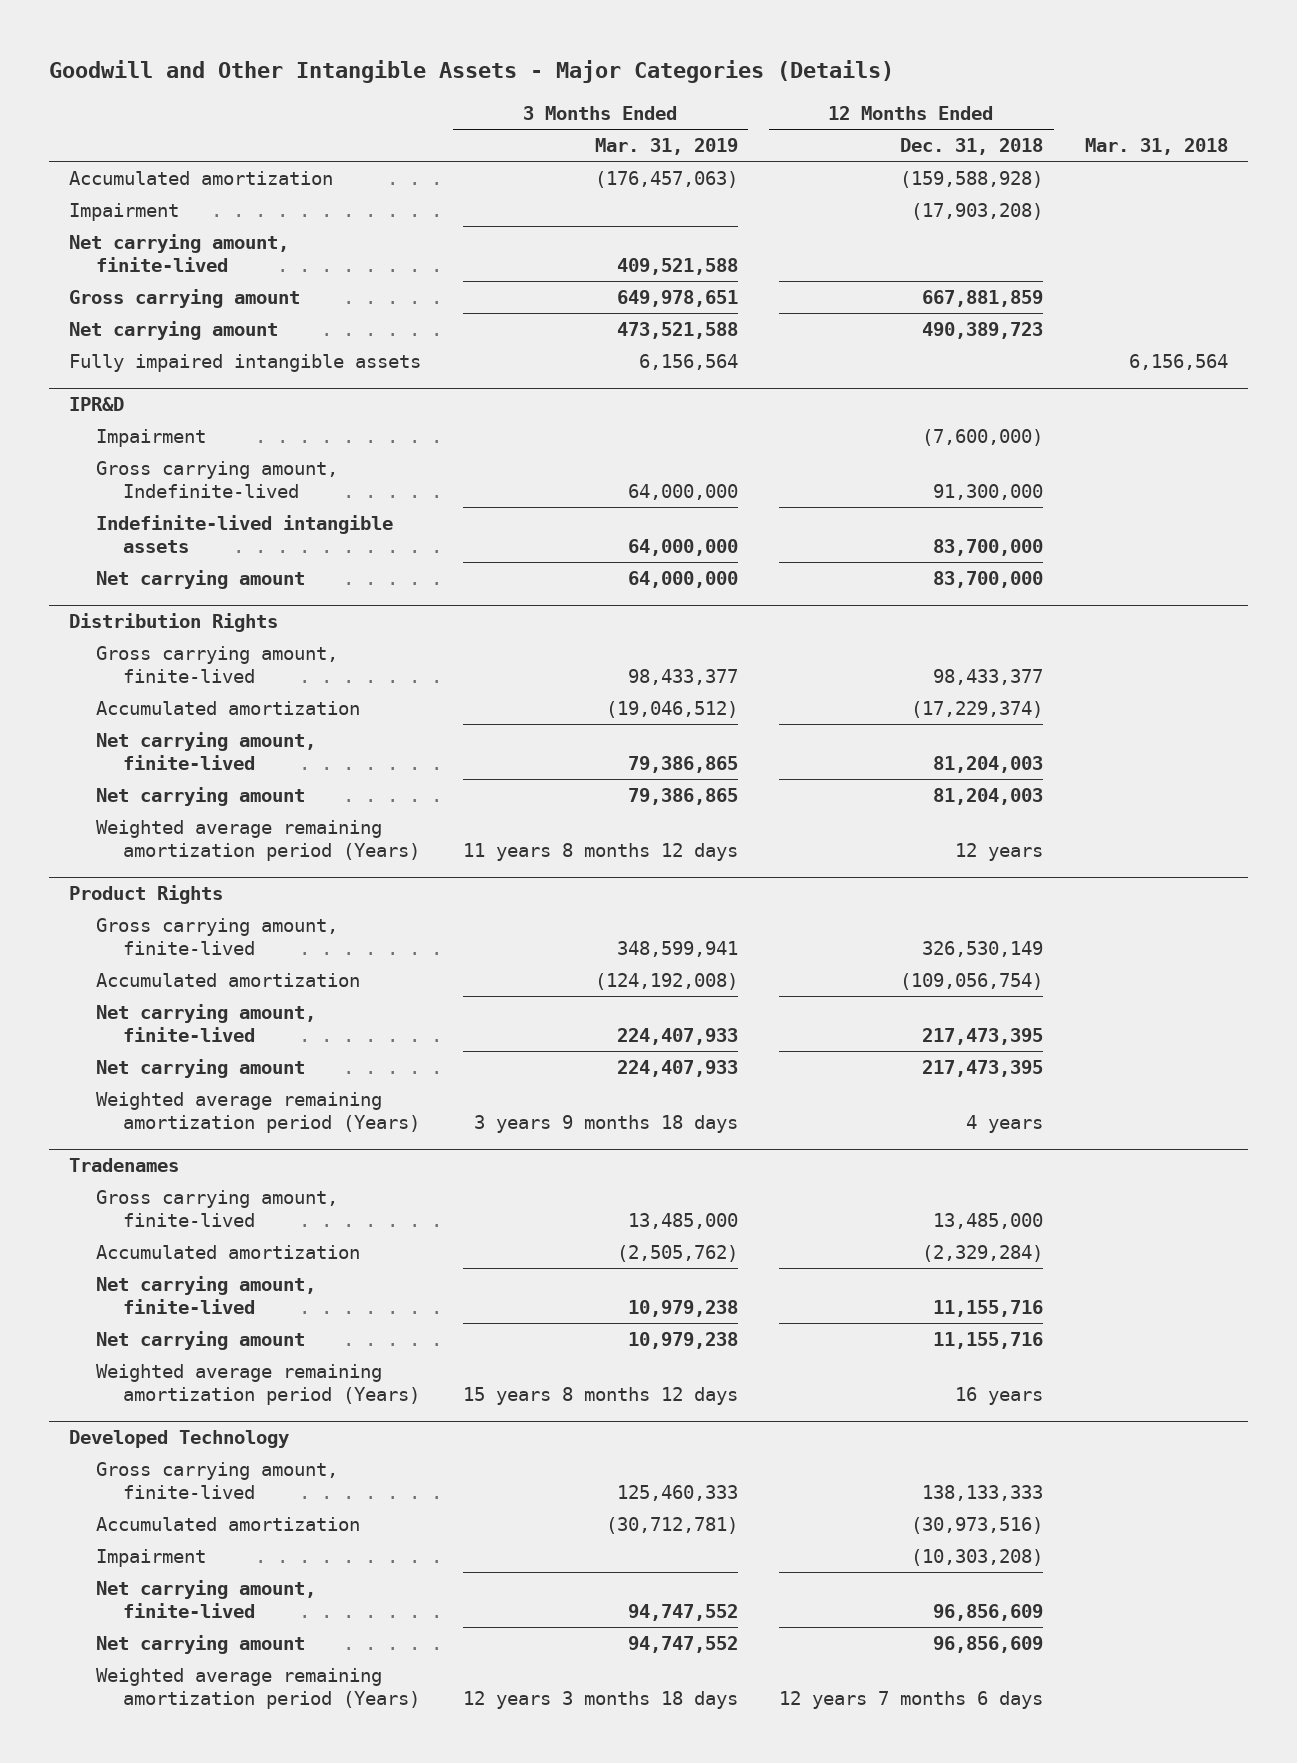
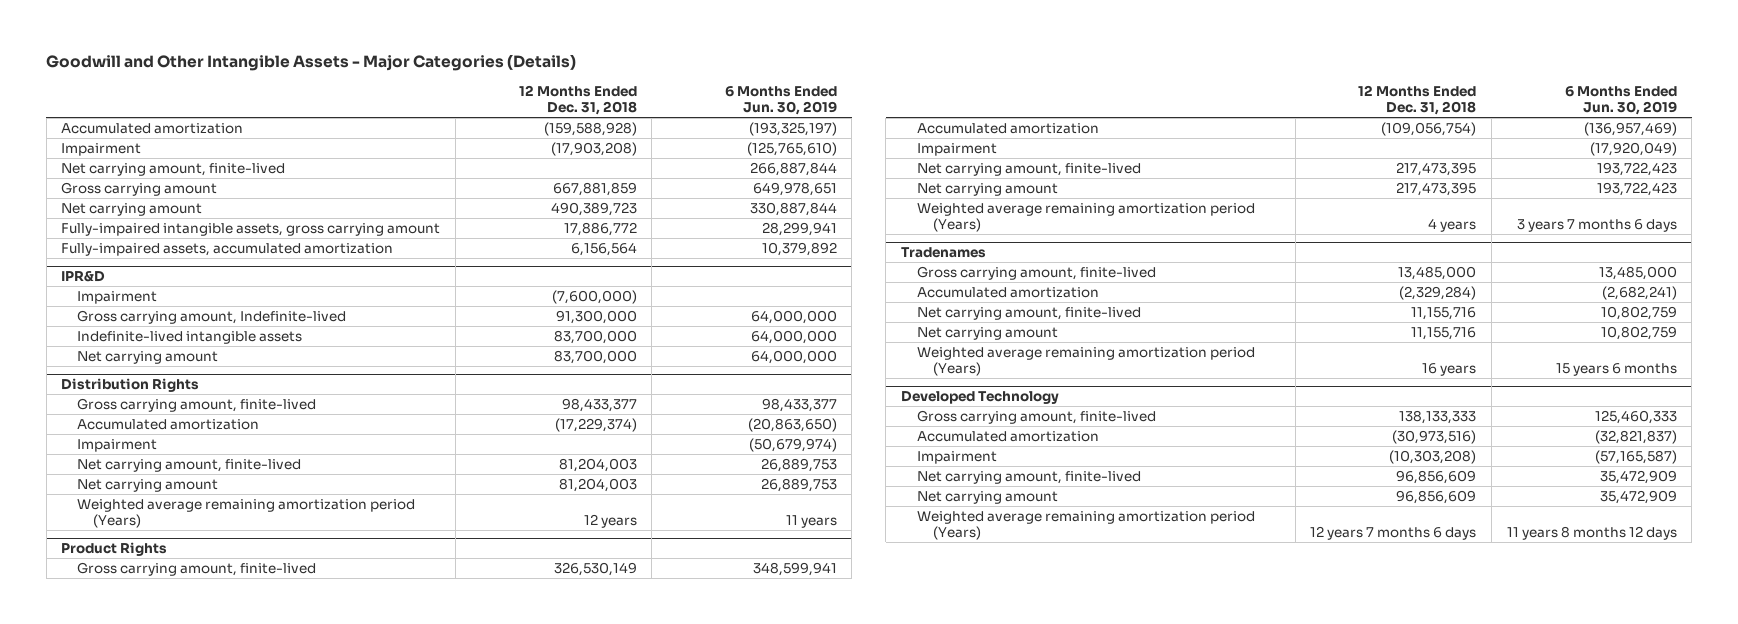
- | 3 Months Ended Mar. 31, 2019 | 12 Months Ended Dec. 31, 2018 | Mar. 31, 2018
+ | 12 Months Ended Dec. 31, 2018 | 6 Months Ended Jun. 30, 2019
- Fully impaired intangible assets | 6,156,564 | | 6,156,564
+ Fully-impaired intangible assets, gross carrying amount | 17,886,772 | 28,299,941
+ Fully-impaired assets, accumulated amortization | 6,156,564 | 10,379,892
@ Distribution Rights
+ Impairment | | (50,679,974)
@ Product Rights
+ Impairment | | (17,920,049)

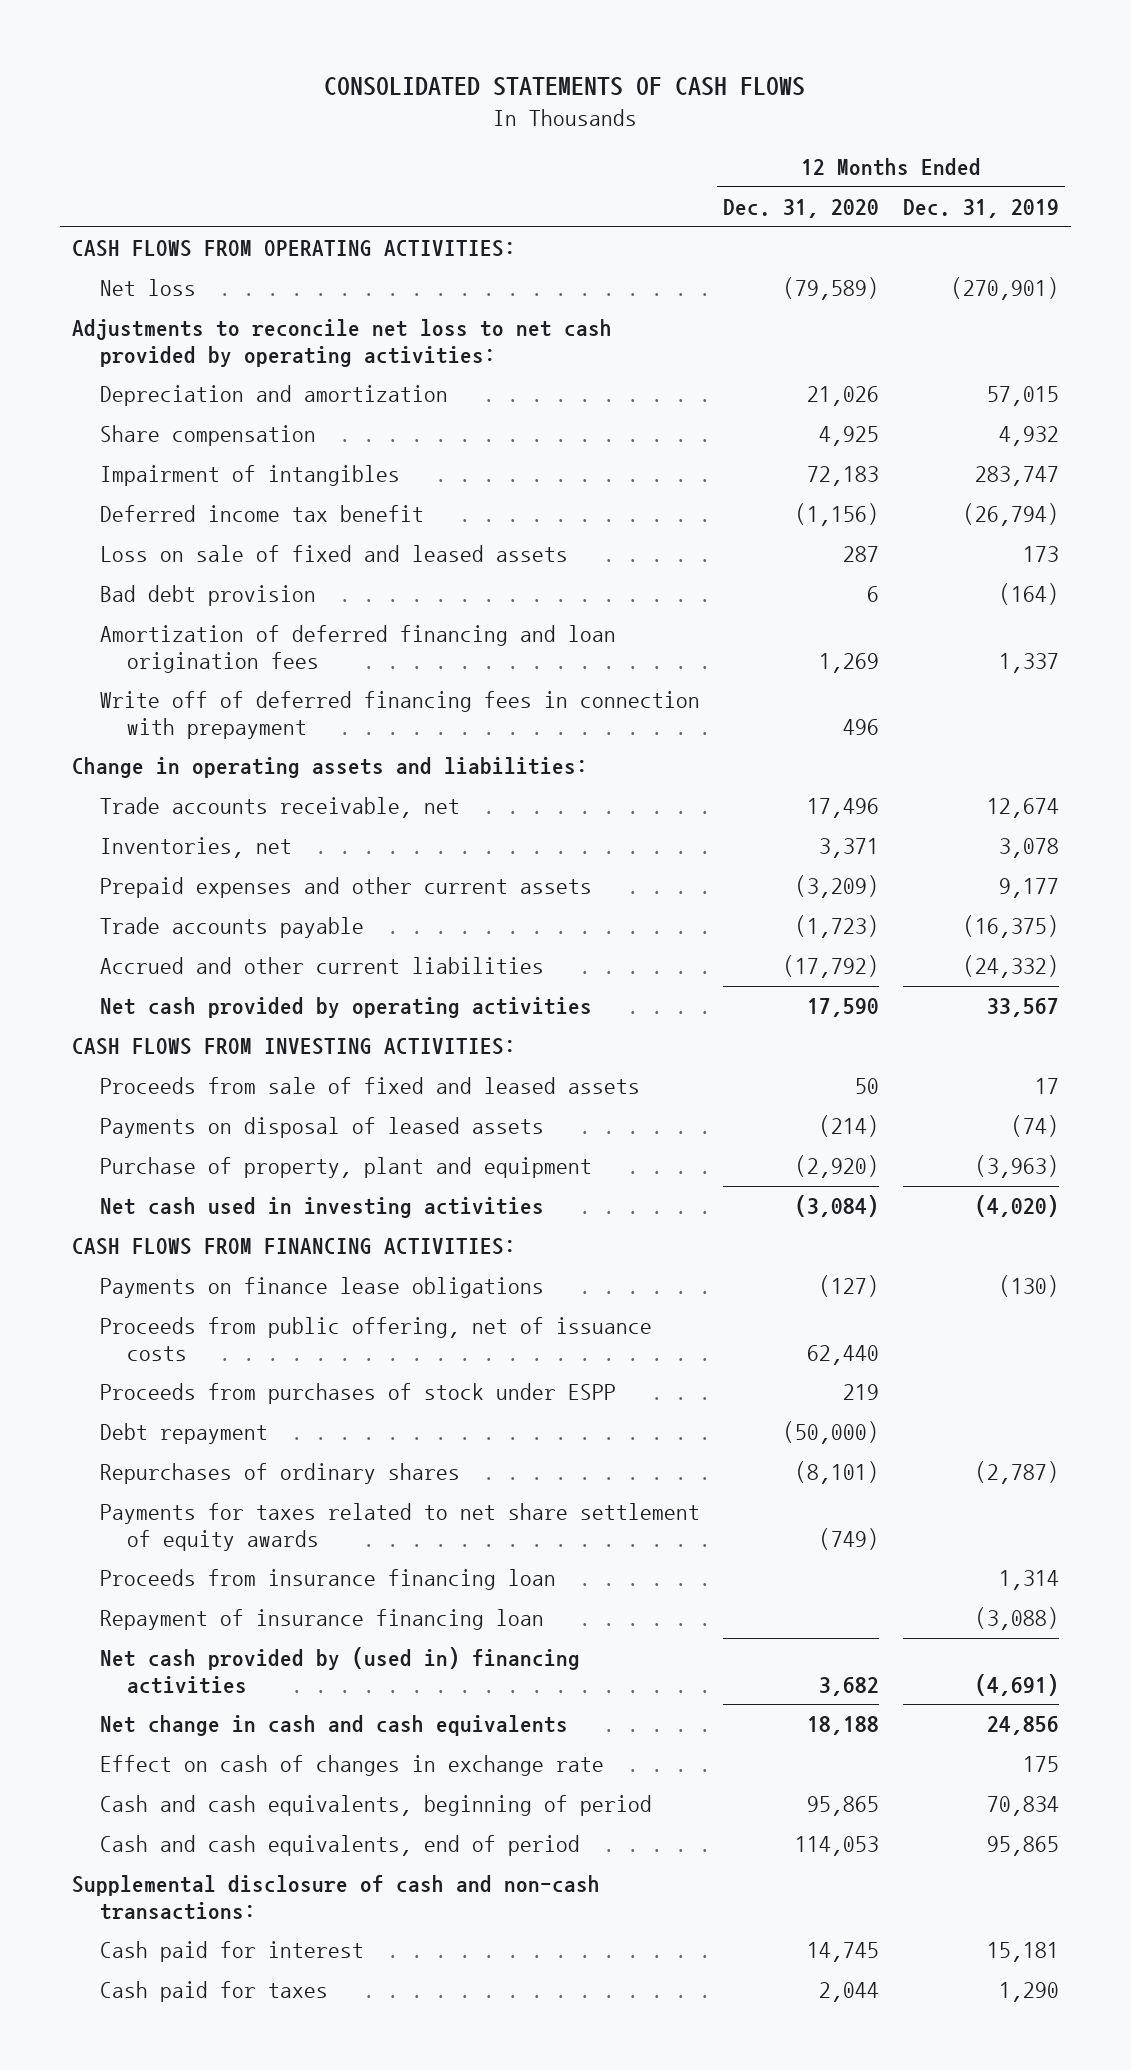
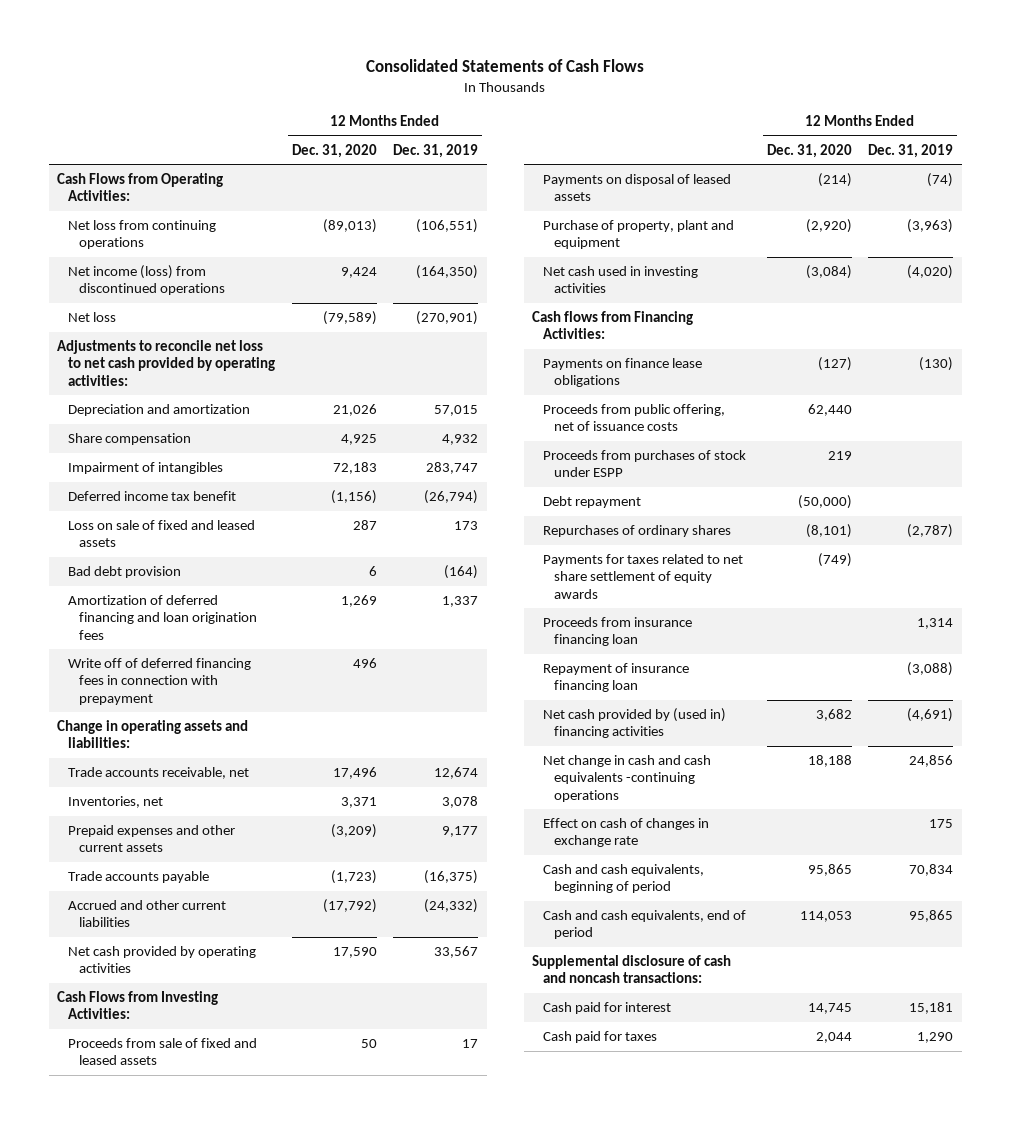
- CONSOLIDATED STATEMENTS OF CASH FLOWS
+ Consolidated Statements of Cash Flows
- CASH FLOWS FROM OPERATING ACTIVITIES:
+ Cash Flows from Operating Activities:
+ Net loss from continuing operations | (89,013) | (106,551)
+ Net income (loss) from discontinued operations | 9,424 | (164,350)
- CASH FLOWS FROM INVESTING ACTIVITIES:
+ Cash Flows from Investing Activities:
- CASH FLOWS FROM FINANCING ACTIVITIES:
+ Cash flows from Financing Activities:
- Net change in cash and cash equivalents | 18,188 | 24,856
+ Net change in cash and cash equivalents -continuing operations | 18,188 | 24,856
- Supplemental disclosure of cash and non-cash transactions:
+ Supplemental disclosure of cash and noncash transactions:

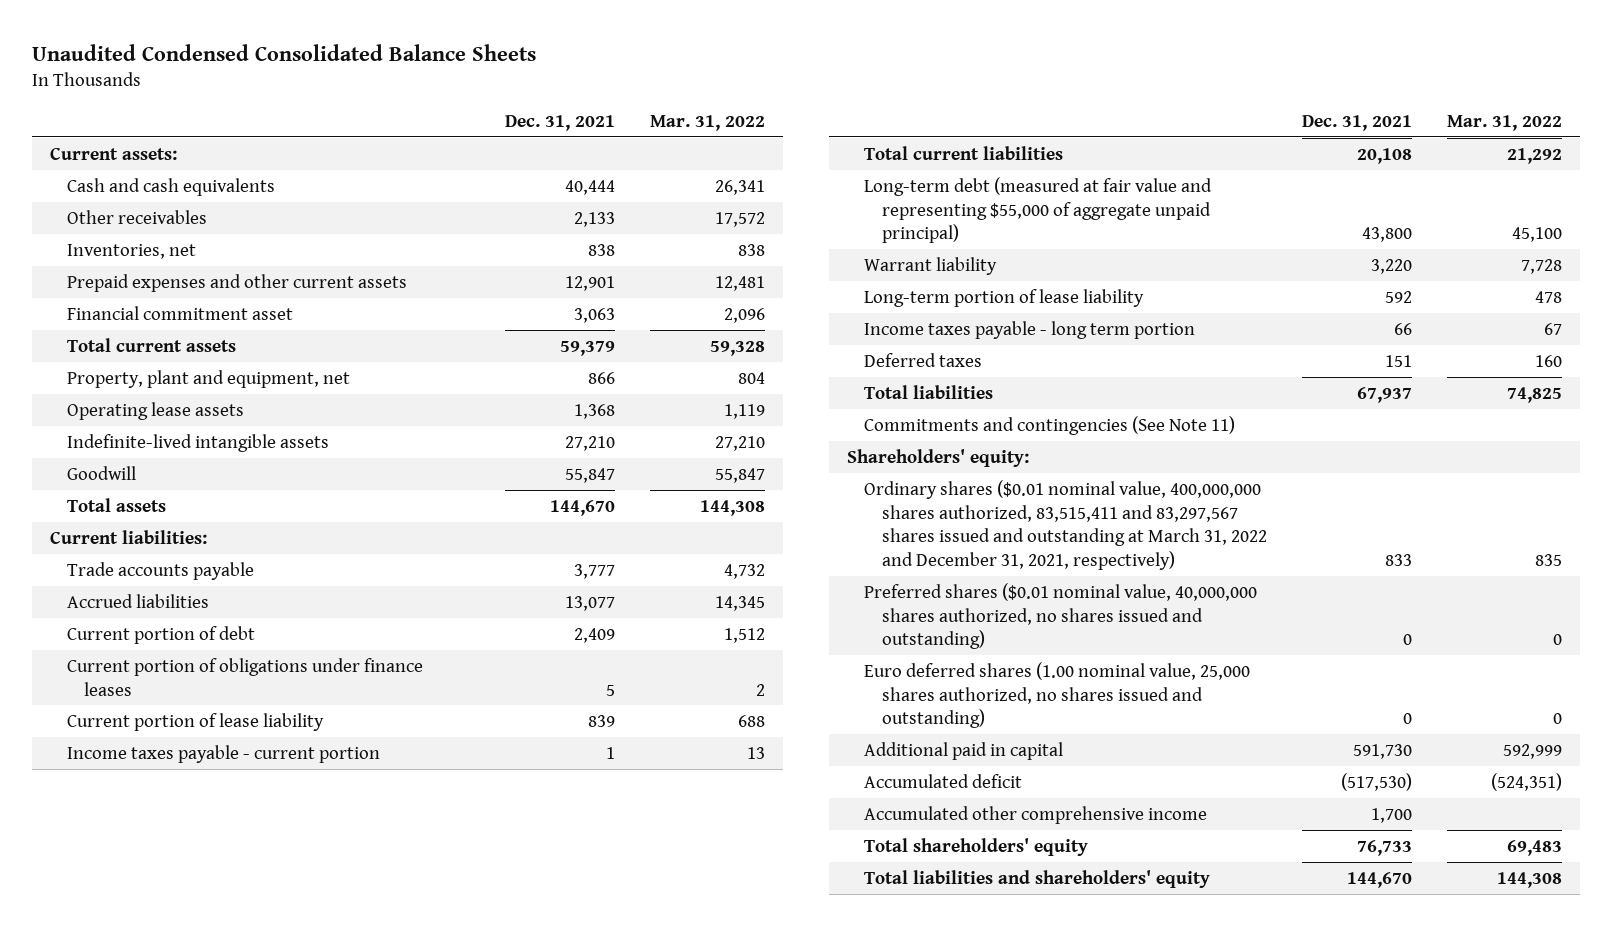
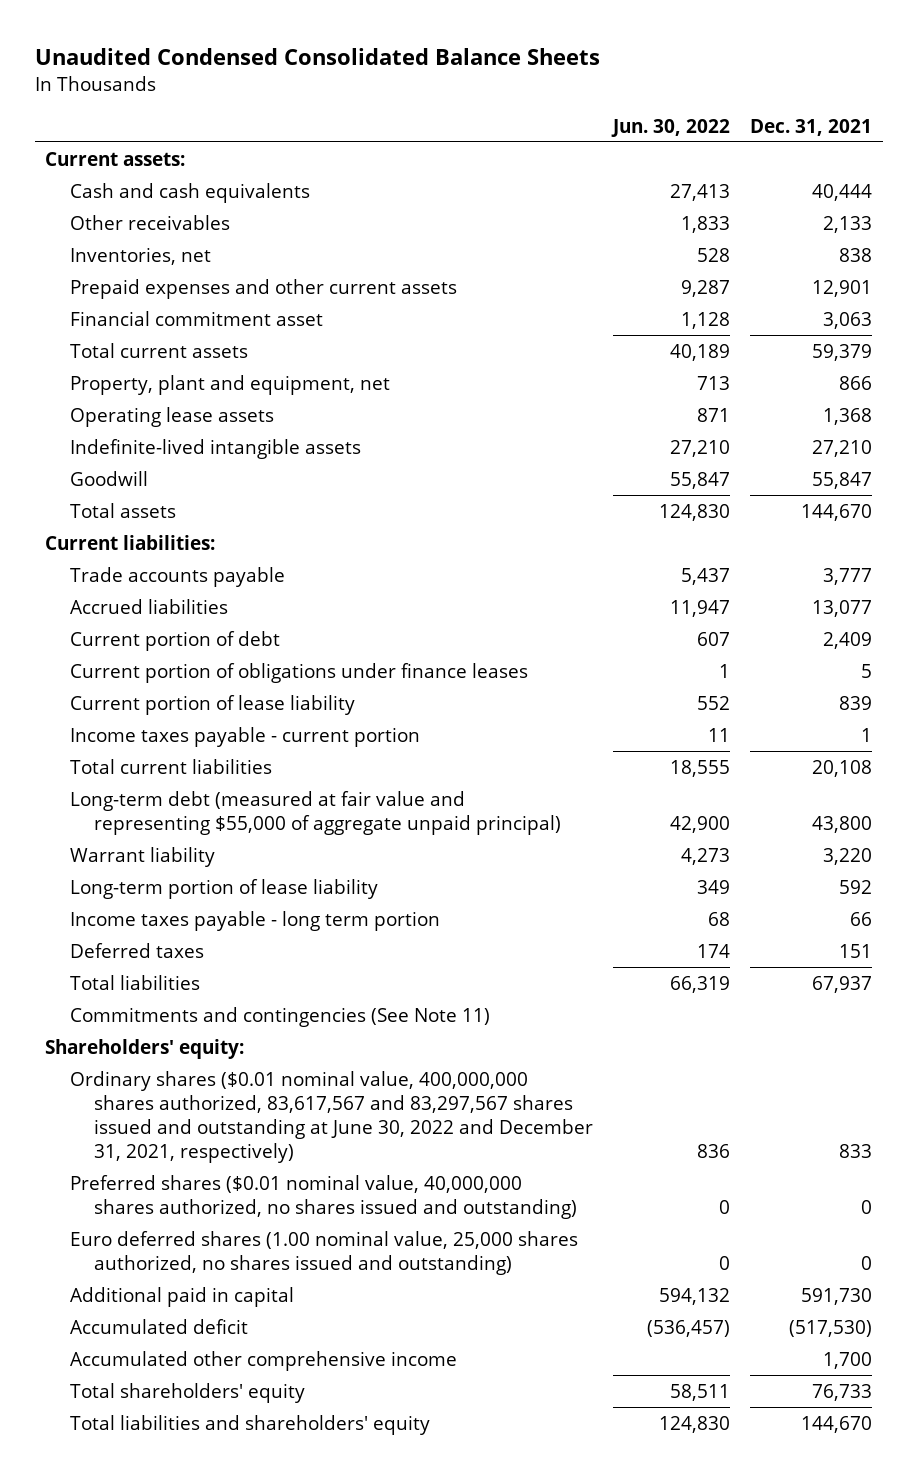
- | Dec. 31, 2021 | Mar. 31, 2022
+ | Jun. 30, 2022 | Dec. 31, 2021
- Ordinary shares ($0.01 nominal value, 400,000,000 shares authorized, 83,515,411 and 83,297,567 shares issued and outstanding at March 31, 2022 and December 31, 2021, respectively) | 833 | 835
+ Ordinary shares ($0.01 nominal value, 400,000,000 shares authorized, 83,617,567 and 83,297,567 shares issued and outstanding at June 30, 2022 and December 31, 2021, respectively) | 836 | 833

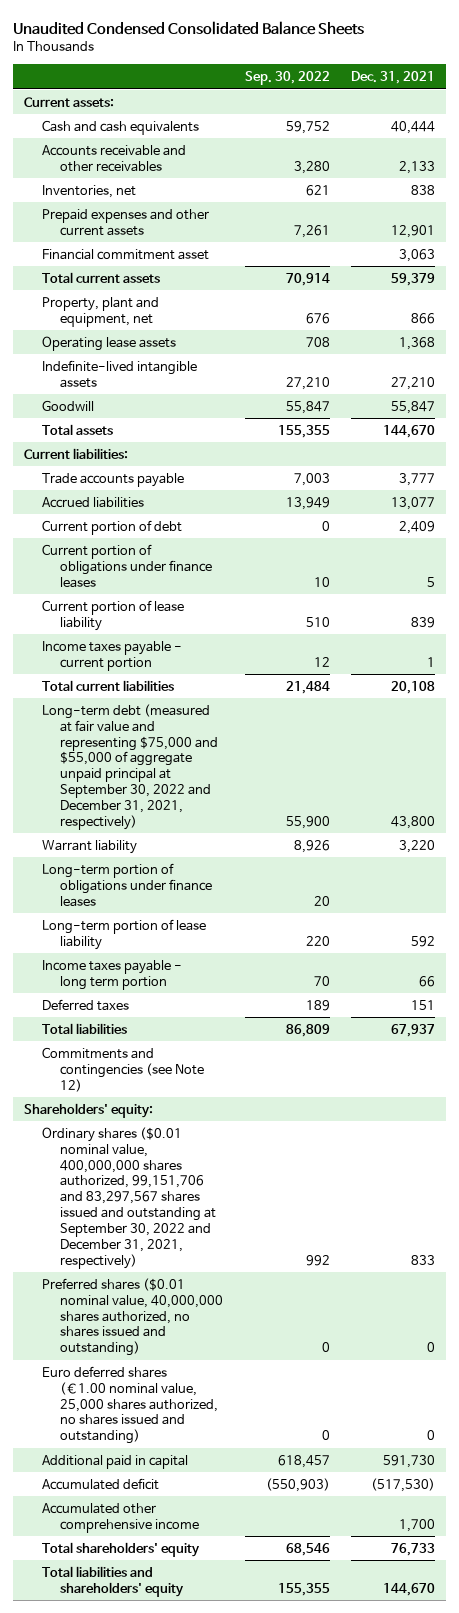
- | Jun. 30, 2022 | Dec. 31, 2021
+ | Sep. 30, 2022 | Dec. 31, 2021
- Other receivables | 1,833 | 2,133
+ Accounts receivable and other receivables | 3,280 | 2,133
- Long-term debt (measured at fair value and representing $55,000 of aggregate unpaid principal) | 42,900 | 43,800
+ Long-term debt (measured at fair value and representing $75,000 and $55,000 of aggregate unpaid principal at September 30, 2022 and December 31, 2021, respectively) | 55,900 | 43,800
+ Long-term portion of obligations under finance leases | 20 |
- Commitments and contingencies (See Note 11)
+ Commitments and contingencies (see Note 12)
- Ordinary shares ($0.01 nominal value, 400,000,000 shares authorized, 83,617,567 and 83,297,567 shares issued and outstanding at June 30, 2022 and December 31, 2021, respectively) | 836 | 833
+ Ordinary shares ($0.01 nominal value, 400,000,000 shares authorized, 99,151,706 and 83,297,567 shares issued and outstanding at September 30, 2022 and December 31, 2021, respectively) | 992 | 833
- Euro deferred shares (1.00 nominal value, 25,000 shares authorized, no shares issued and outstanding) | 0 | 0
+ Euro deferred shares (€1.00 nominal value, 25,000 shares authorized, no shares issued and outstanding) | 0 | 0

